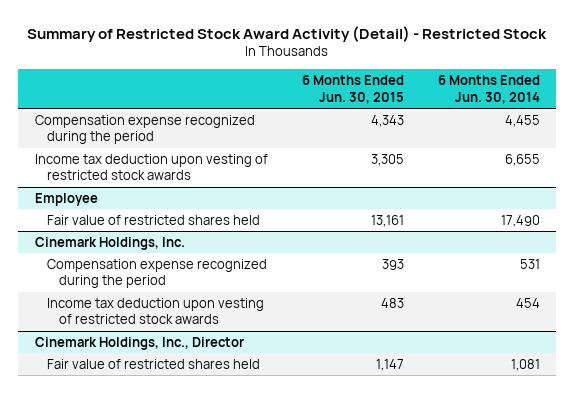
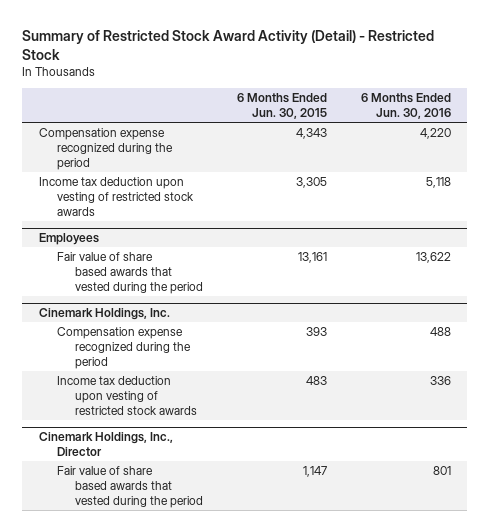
- | 6 Months Ended Jun. 30, 2015 | 6 Months Ended Jun. 30, 2014
+ | 6 Months Ended Jun. 30, 2015 | 6 Months Ended Jun. 30, 2016
- Employee
- Fair value of restricted shares held | 13,161 | 17,490
+ Employees
+ Fair value of share based awards that vested during the period | 13,161 | 13,622
@ Cinemark Holdings, Inc., Director
- Fair value of restricted shares held | 1,147 | 1,081
+ Fair value of share based awards that vested during the period | 1,147 | 801

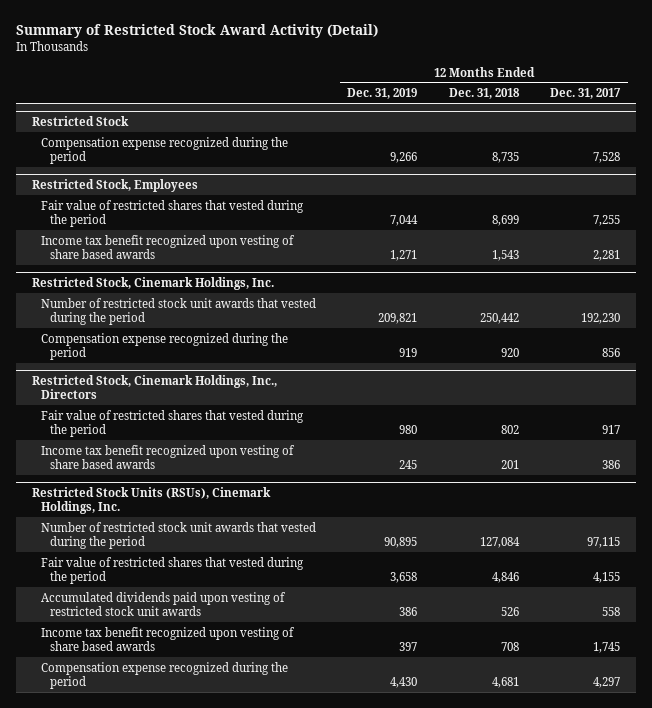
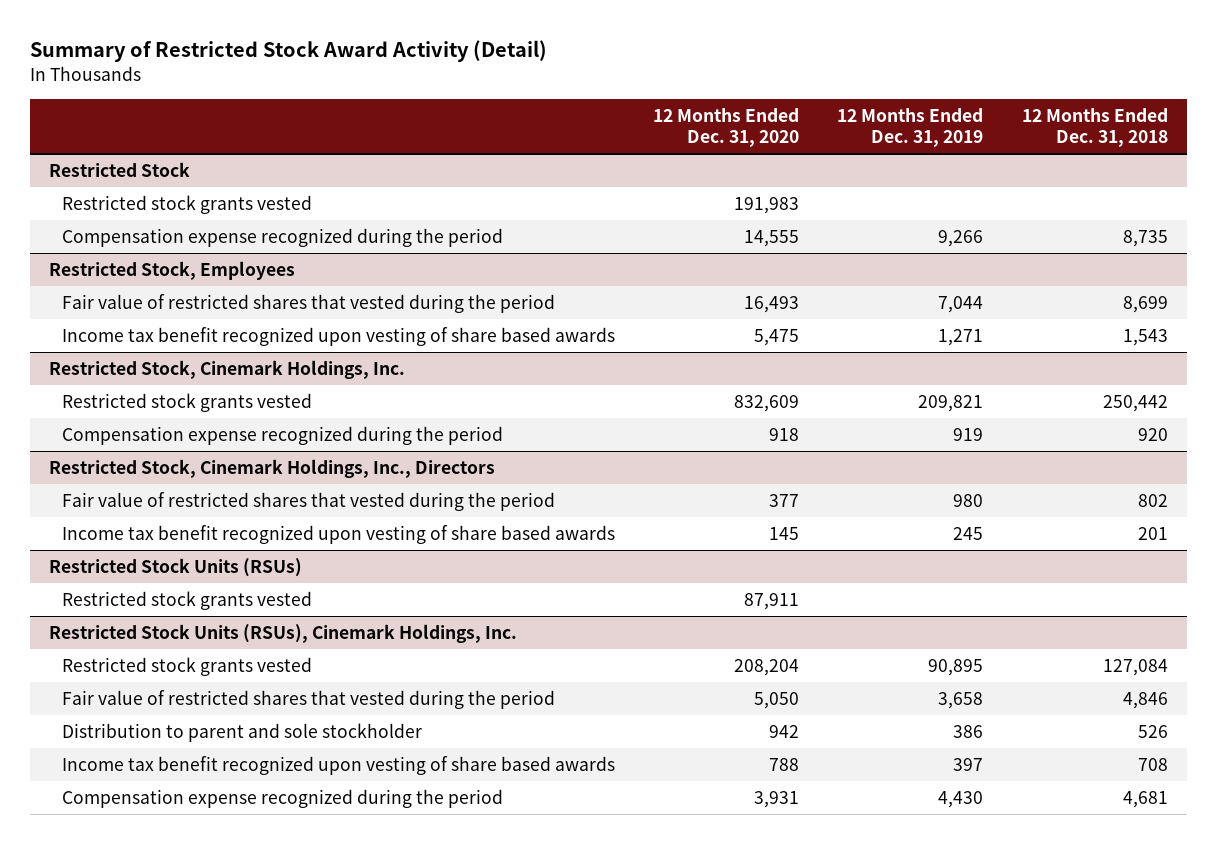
- | 12 Months Ended Dec. 31, 2019 | 12 Months Ended Dec. 31, 2018 | 12 Months Ended Dec. 31, 2017
+ | 12 Months Ended Dec. 31, 2020 | 12 Months Ended Dec. 31, 2019 | 12 Months Ended Dec. 31, 2018
@ Restricted Stock
+ Restricted stock grants vested | 191,983 | |
@ Restricted Stock, Cinemark Holdings, Inc.
- Number of restricted stock unit awards that vested during the period | 209,821 | 250,442 | 192,230
+ Restricted stock grants vested | 832,609 | 209,821 | 250,442
+ Restricted Stock Units (RSUs)
+ Restricted stock grants vested | 87,911 | |
@ Restricted Stock Units (RSUs), Cinemark Holdings, Inc.
- Number of restricted stock unit awards that vested during the period | 90,895 | 127,084 | 97,115
+ Restricted stock grants vested | 208,204 | 90,895 | 127,084
- Accumulated dividends paid upon vesting of restricted stock unit awards | 386 | 526 | 558
+ Distribution to parent and sole stockholder | 942 | 386 | 526

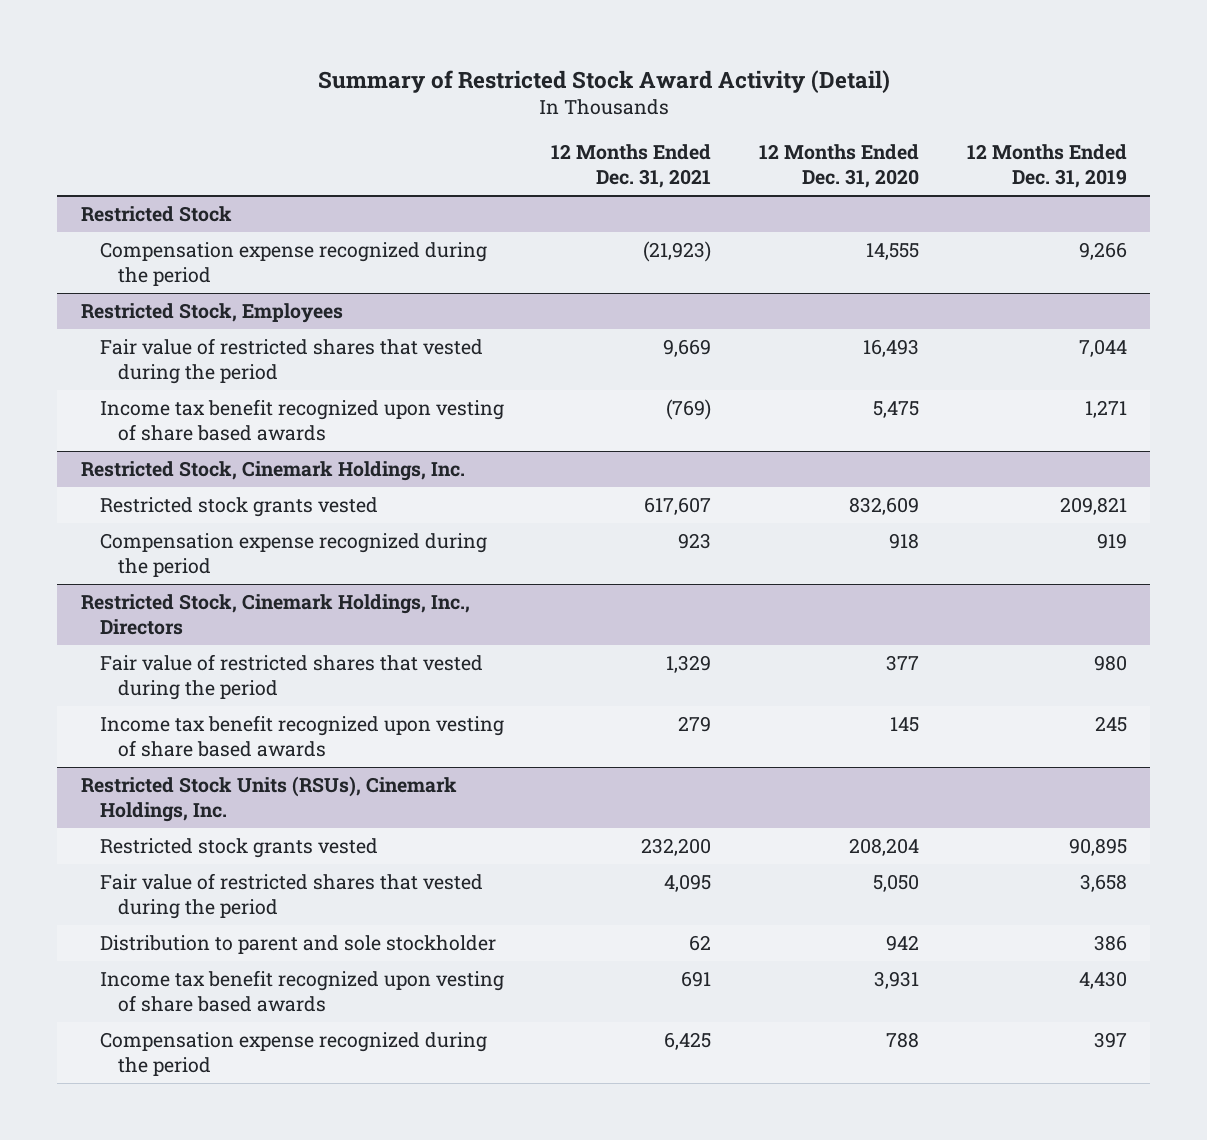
- | 12 Months Ended Dec. 31, 2020 | 12 Months Ended Dec. 31, 2019 | 12 Months Ended Dec. 31, 2018
+ | 12 Months Ended Dec. 31, 2021 | 12 Months Ended Dec. 31, 2020 | 12 Months Ended Dec. 31, 2019
@ Restricted Stock
- Restricted stock grants vested | 191,983 | |
- Restricted Stock Units (RSUs)
- Restricted stock grants vested | 87,911 | |
@ Restricted Stock Units (RSUs), Cinemark Holdings, Inc.
- Income tax benefit recognized upon vesting of share based awards | 788 | 397 | 708
- Compensation expense recognized during the period | 3,931 | 4,430 | 4,681
+ Income tax benefit recognized upon vesting of share based awards | 691 | 3,931 | 4,430
+ Compensation expense recognized during the period | 6,425 | 788 | 397

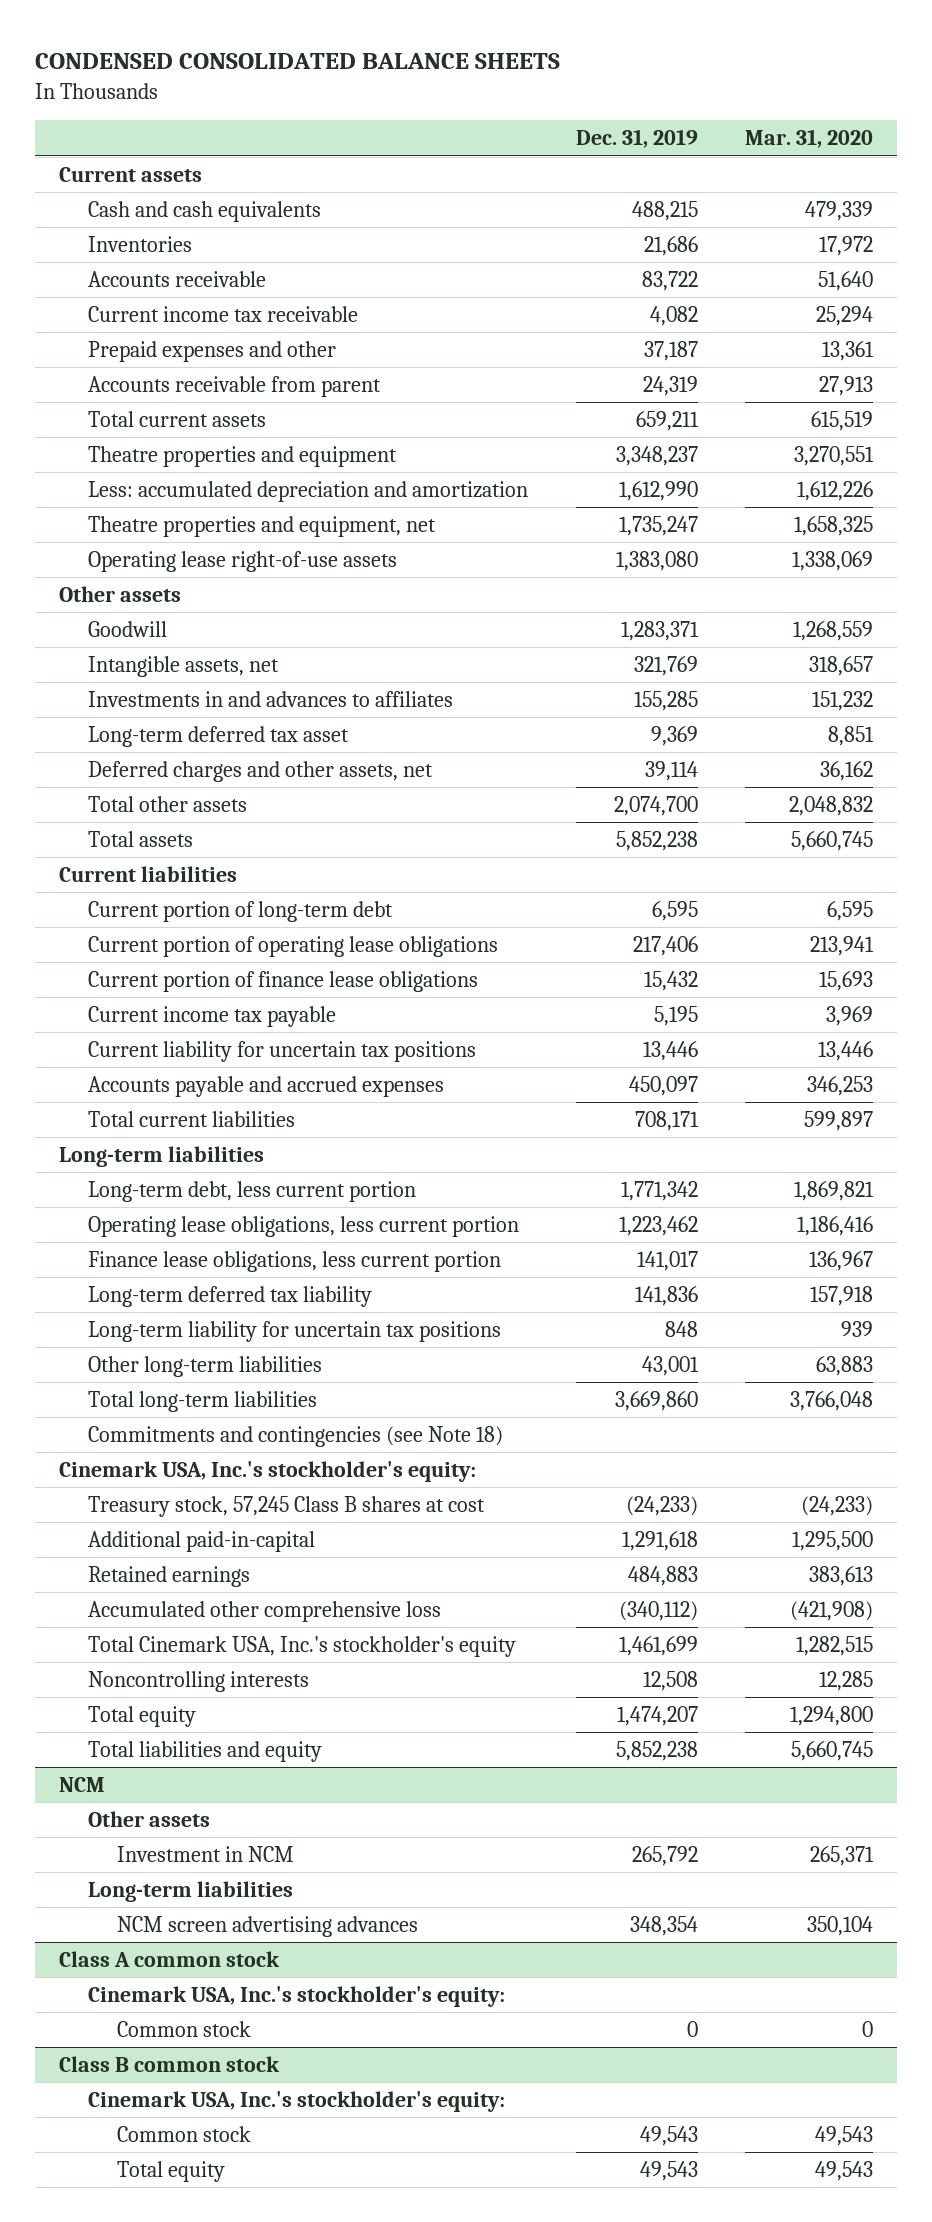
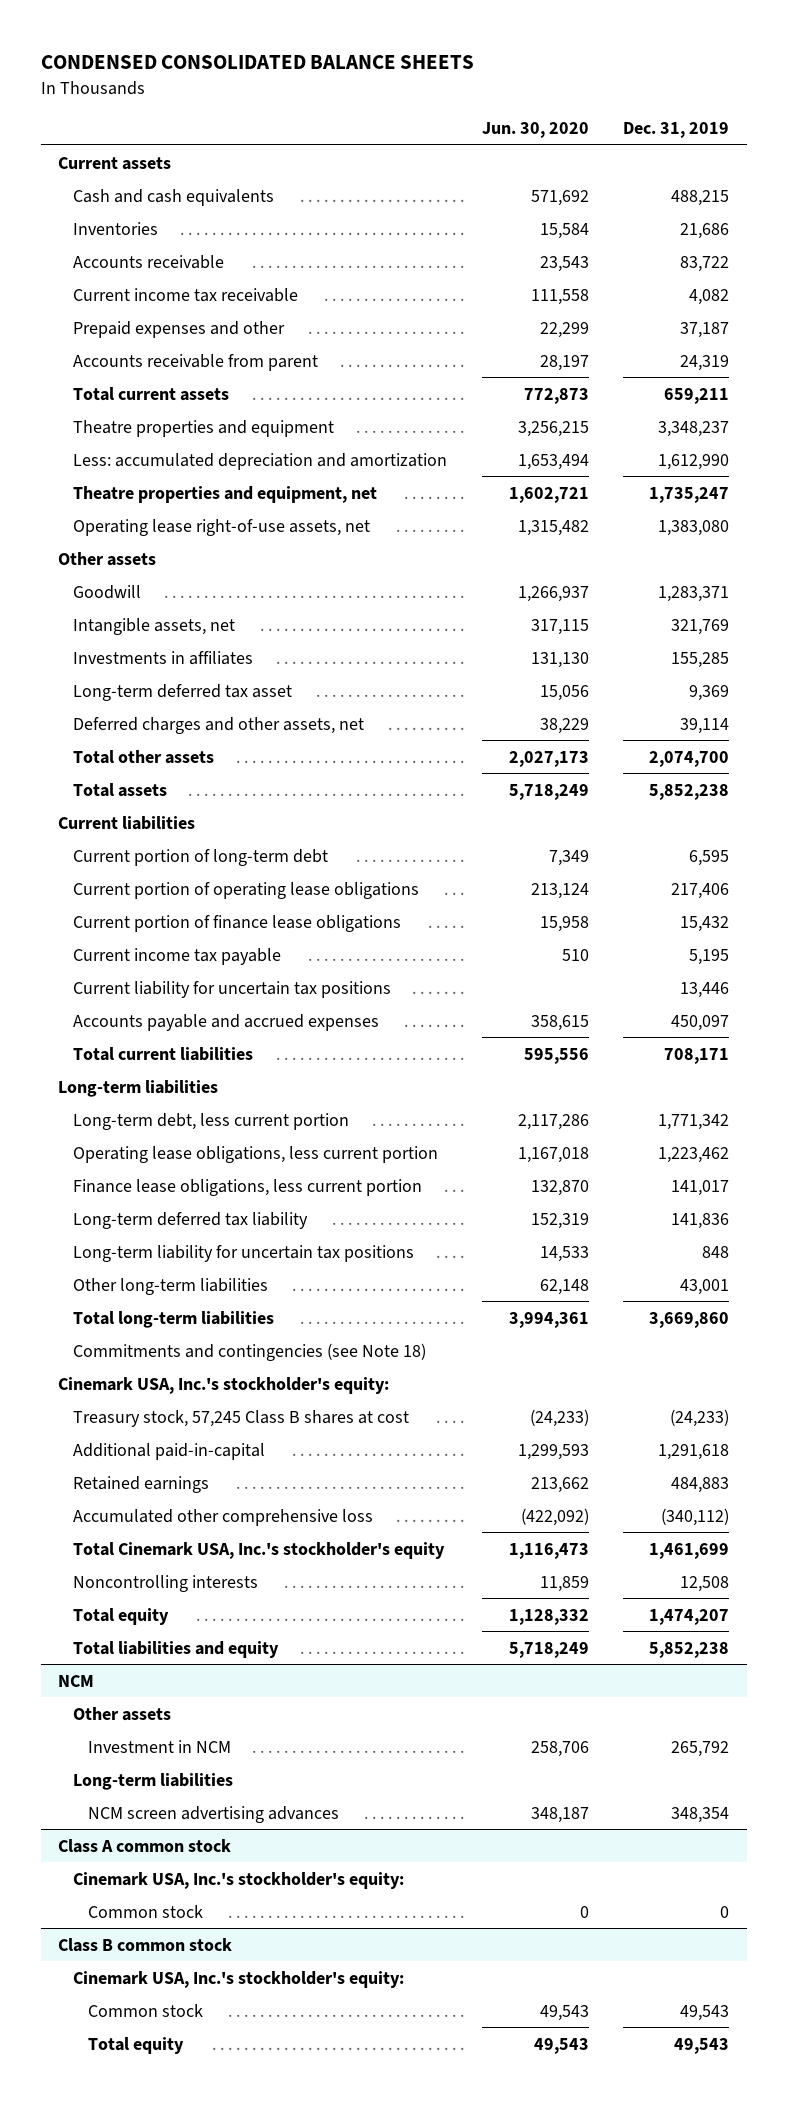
- | Dec. 31, 2019 | Mar. 31, 2020
+ | Jun. 30, 2020 | Dec. 31, 2019
- Operating lease right-of-use assets | 1,383,080 | 1,338,069
+ Operating lease right-of-use assets, net | 1,315,482 | 1,383,080
- Investments in and advances to affiliates | 155,285 | 151,232
+ Investments in affiliates | 131,130 | 155,285

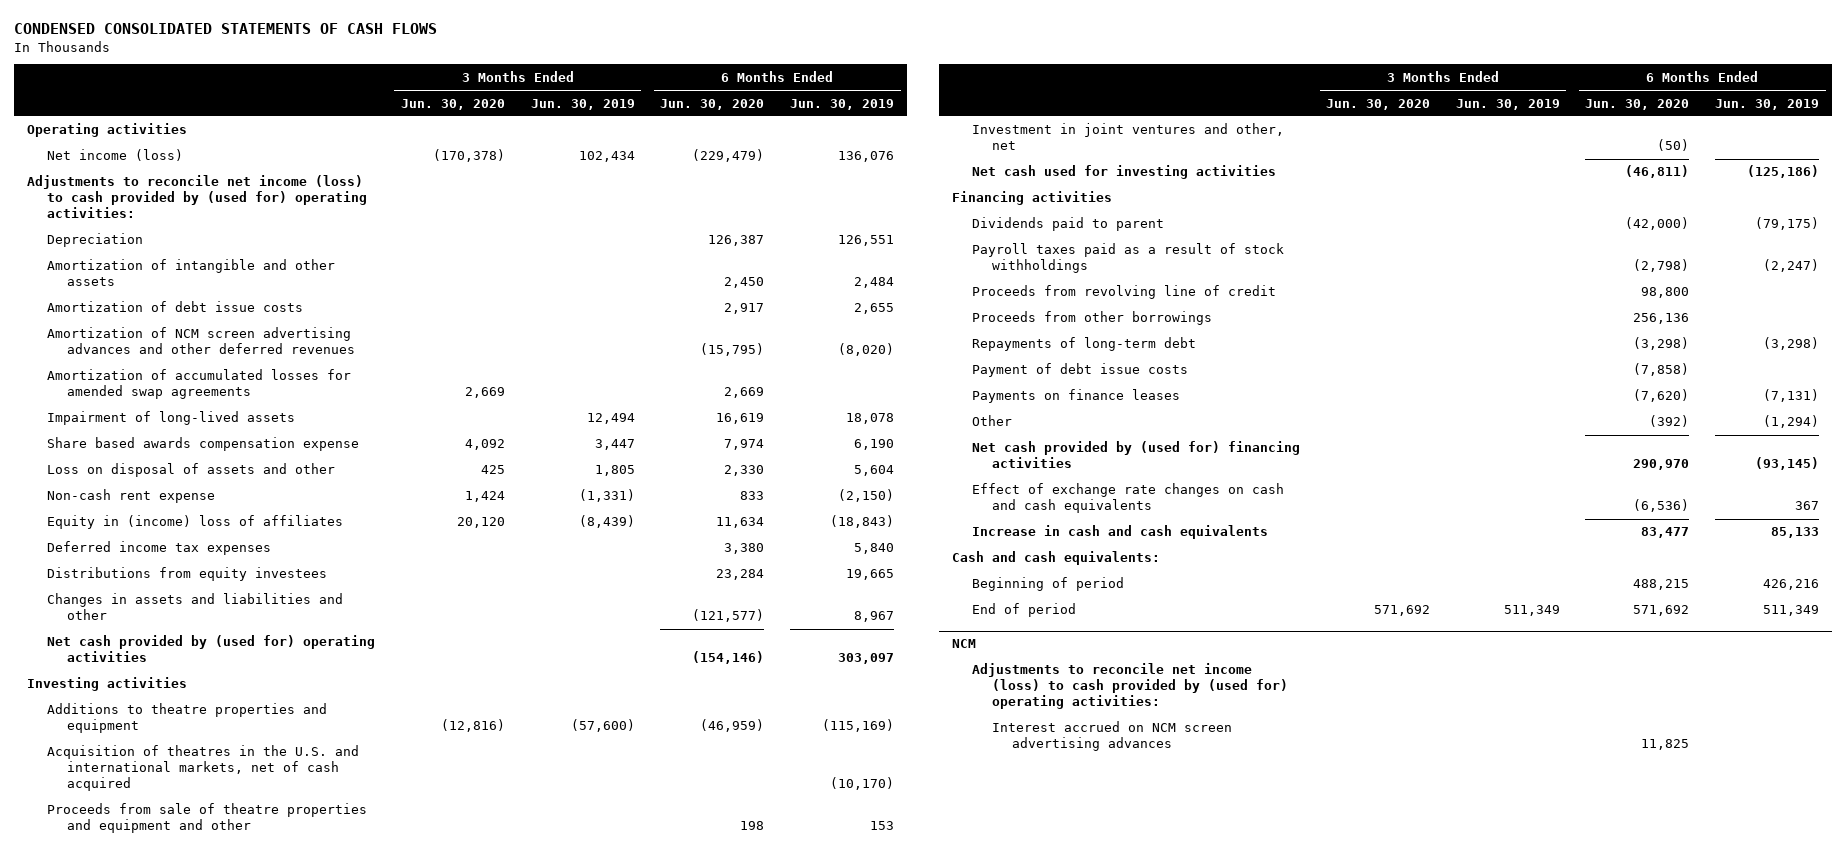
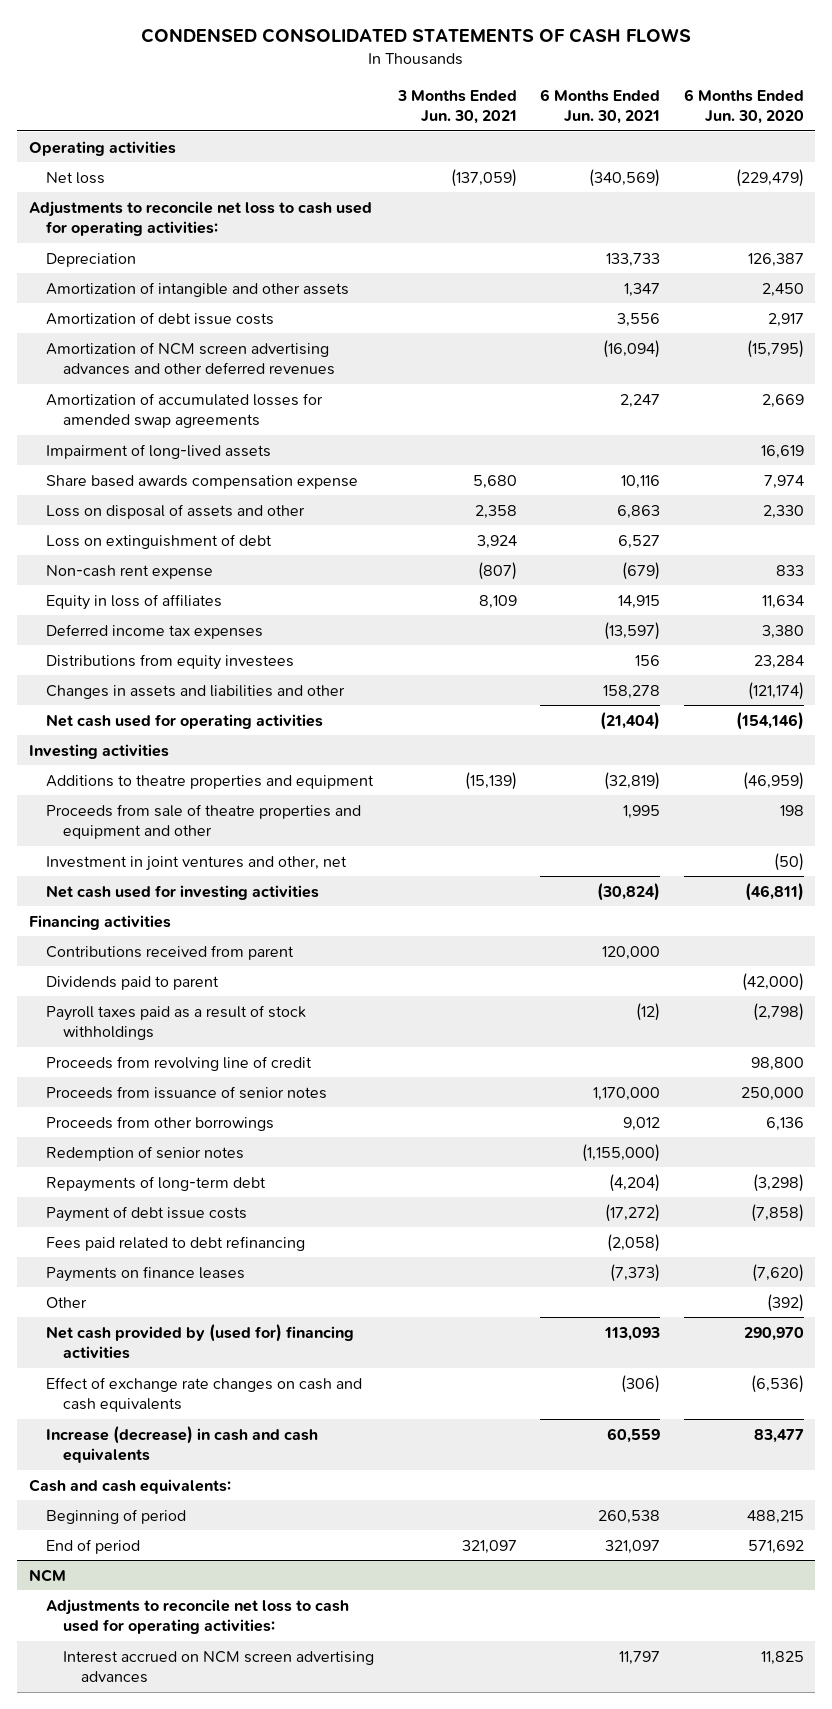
- | 3 Months Ended Jun. 30, 2020 | 3 Months Ended Jun. 30, 2019 | 6 Months Ended Jun. 30, 2020 | 6 Months Ended Jun. 30, 2019
+ | 3 Months Ended Jun. 30, 2021 | 6 Months Ended Jun. 30, 2021 | 6 Months Ended Jun. 30, 2020
- Net income (loss) | (170,378) | 102,434 | (229,479) | 136,076
- Adjustments to reconcile net income (loss) to cash provided by (used for) operating activities:
+ Net loss | (137,059) | (340,569) | (229,479)
+ Adjustments to reconcile net loss to cash used for operating activities:
+ Loss on extinguishment of debt | 3,924 | 6,527 |
- Equity in (income) loss of affiliates | 20,120 | (8,439) | 11,634 | (18,843)
+ Equity in loss of affiliates | 8,109 | 14,915 | 11,634
- Changes in assets and liabilities and other | | | (121,577) | 8,967
- Net cash provided by (used for) operating activities | | | (154,146) | 303,097
+ Changes in assets and liabilities and other | | 158,278 | (121,174)
+ Net cash used for operating activities | | (21,404) | (154,146)
- Acquisition of theatres in the U.S. and international markets, net of cash acquired | | | | (10,170)
+ Contributions received from parent | | 120,000 |
- Proceeds from other borrowings | | | 256,136 |
+ Proceeds from issuance of senior notes | | 1,170,000 | 250,000
+ Proceeds from other borrowings | | 9,012 | 6,136
+ Redemption of senior notes | | (1,155,000) |
+ Fees paid related to debt refinancing | | (2,058) |
- Increase in cash and cash equivalents | | | 83,477 | 85,133
+ Increase (decrease) in cash and cash equivalents | | 60,559 | 83,477
@ NCM
- Adjustments to reconcile net income (loss) to cash provided by (used for) operating activities:
+ Adjustments to reconcile net loss to cash used for operating activities:

